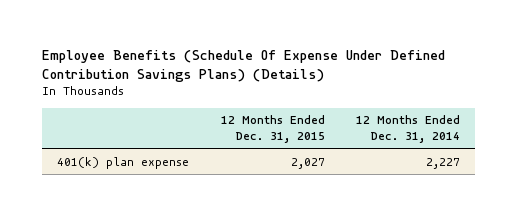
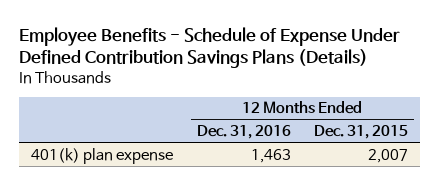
- Employee Benefits (Schedule Of Expense Under Defined Contribution Savings Plans) (Details)
+ Employee Benefits - Schedule of Expense Under Defined Contribution Savings Plans (Details)
- | 12 Months Ended Dec. 31, 2015 | 12 Months Ended Dec. 31, 2014
+ | 12 Months Ended Dec. 31, 2016 | 12 Months Ended Dec. 31, 2015
- 401(k) plan expense | 2,027 | 2,227
+ 401(k) plan expense | 1,463 | 2,007

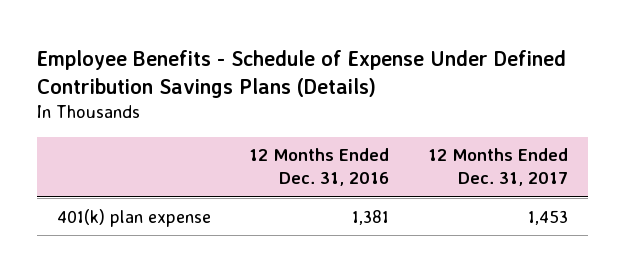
- | 12 Months Ended Dec. 31, 2016 | 12 Months Ended Dec. 31, 2015
+ | 12 Months Ended Dec. 31, 2016 | 12 Months Ended Dec. 31, 2017
- 401(k) plan expense | 1,463 | 2,007
+ 401(k) plan expense | 1,381 | 1,453

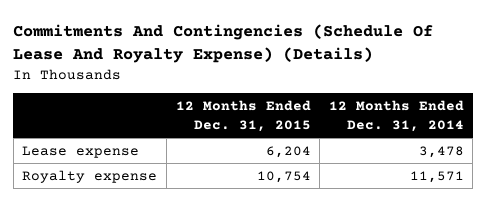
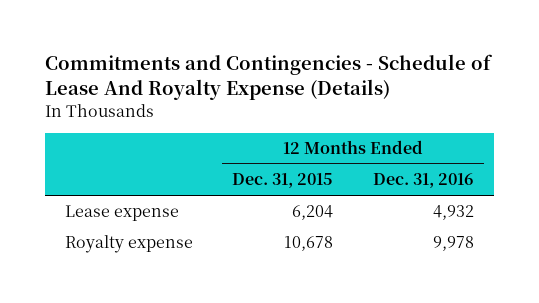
- Commitments And Contingencies (Schedule Of Lease And Royalty Expense) (Details)
+ Commitments and Contingencies - Schedule of Lease And Royalty Expense (Details)
- | 12 Months Ended Dec. 31, 2015 | 12 Months Ended Dec. 31, 2014
+ | 12 Months Ended Dec. 31, 2015 | 12 Months Ended Dec. 31, 2016
- Royalty expense | 10,754 | 11,571
+ Royalty expense | 10,678 | 9,978

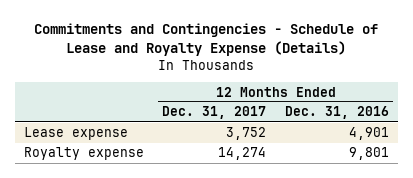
- Commitments and Contingencies - Schedule of Lease And Royalty Expense (Details)
+ Commitments and Contingencies - Schedule of Lease and Royalty Expense (Details)
- | 12 Months Ended Dec. 31, 2015 | 12 Months Ended Dec. 31, 2016
+ | 12 Months Ended Dec. 31, 2017 | 12 Months Ended Dec. 31, 2016
- Lease expense | 6,204 | 4,932
- Royalty expense | 10,678 | 9,978
+ Lease expense | 3,752 | 4,901
+ Royalty expense | 14,274 | 9,801

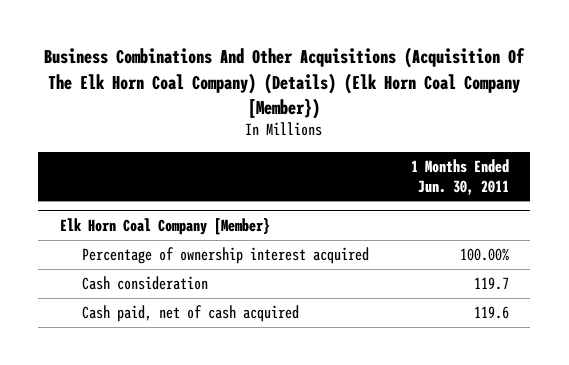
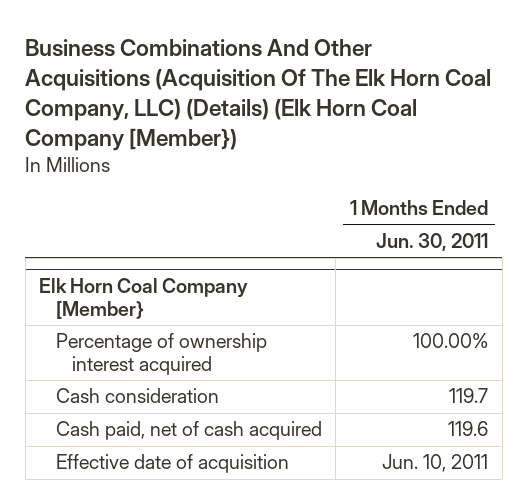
- Business Combinations And Other Acquisitions (Acquisition Of The Elk Horn Coal Company) (Details) (Elk Horn Coal Company [Member})
+ Business Combinations And Other Acquisitions (Acquisition Of The Elk Horn Coal Company, LLC) (Details) (Elk Horn Coal Company [Member})
@ Elk Horn Coal Company [Member}
+ Effective date of acquisition | Jun. 10, 2011

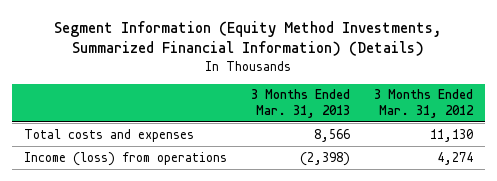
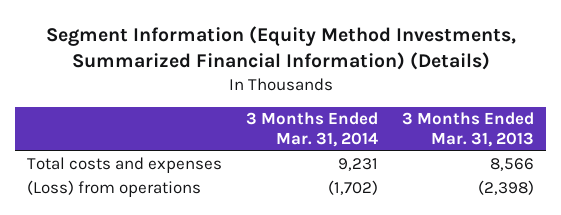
- | 3 Months Ended Mar. 31, 2013 | 3 Months Ended Mar. 31, 2012
+ | 3 Months Ended Mar. 31, 2014 | 3 Months Ended Mar. 31, 2013
- Income (loss) from operations | (2,398) | 4,274
+ (Loss) from operations | (1,702) | (2,398)

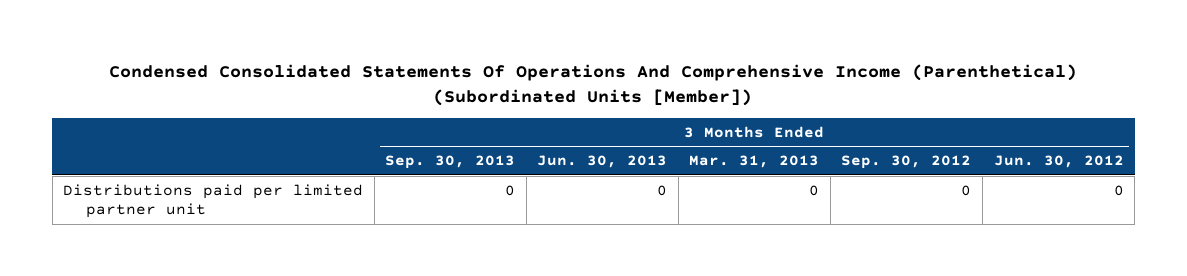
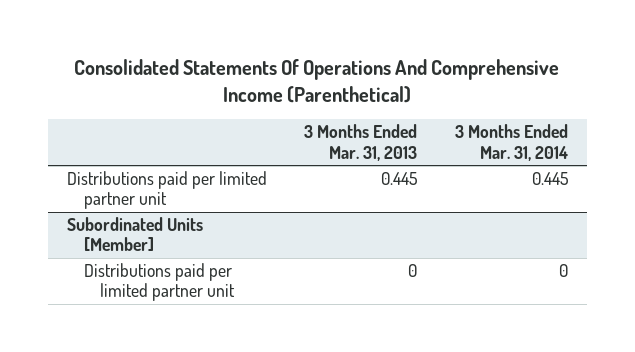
- Condensed Consolidated Statements Of Operations And Comprehensive Income (Parenthetical) (Subordinated Units [Member])
+ Consolidated Statements Of Operations And Comprehensive Income (Parenthetical)
- | 3 Months Ended Sep. 30, 2013 | 3 Months Ended Jun. 30, 2013 | 3 Months Ended Mar. 31, 2013 | 3 Months Ended Sep. 30, 2012 | 3 Months Ended Jun. 30, 2012
+ | 3 Months Ended Mar. 31, 2013 | 3 Months Ended Mar. 31, 2014
+ Distributions paid per limited partner unit | 0.445 | 0.445
+ Subordinated Units [Member]

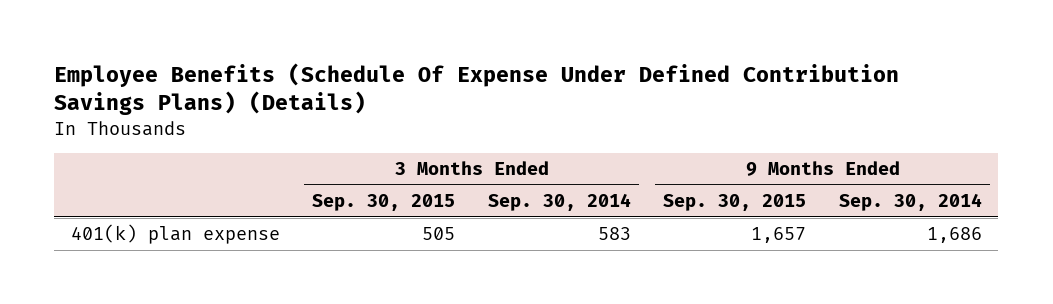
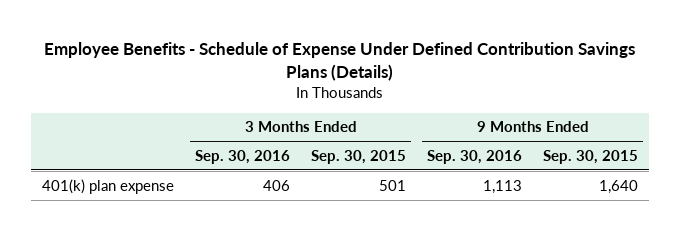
- Employee Benefits (Schedule Of Expense Under Defined Contribution Savings Plans) (Details)
+ Employee Benefits - Schedule of Expense Under Defined Contribution Savings Plans (Details)
- | 3 Months Ended Sep. 30, 2015 | 3 Months Ended Sep. 30, 2014 | 9 Months Ended Sep. 30, 2015 | 9 Months Ended Sep. 30, 2014
+ | 3 Months Ended Sep. 30, 2016 | 3 Months Ended Sep. 30, 2015 | 9 Months Ended Sep. 30, 2016 | 9 Months Ended Sep. 30, 2015
- 401(k) plan expense | 505 | 583 | 1,657 | 1,686
+ 401(k) plan expense | 406 | 501 | 1,113 | 1,640

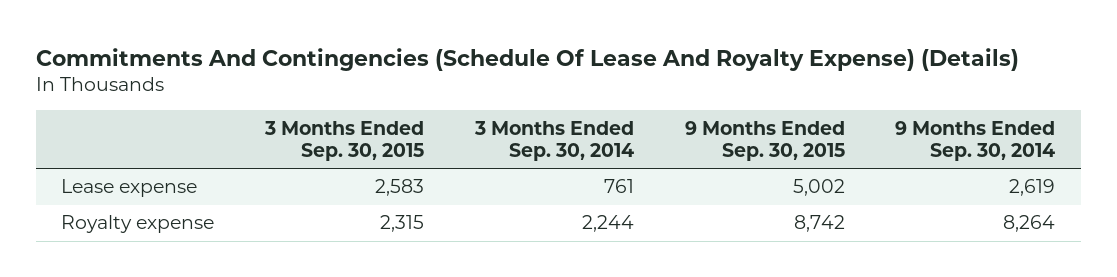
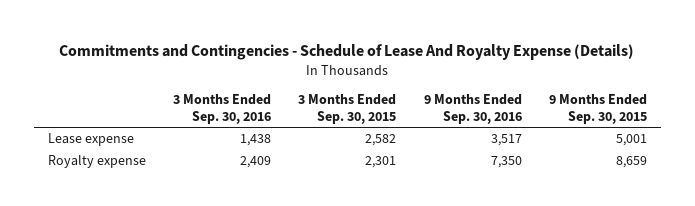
- Commitments And Contingencies (Schedule Of Lease And Royalty Expense) (Details)
+ Commitments and Contingencies - Schedule of Lease And Royalty Expense (Details)
- | 3 Months Ended Sep. 30, 2015 | 3 Months Ended Sep. 30, 2014 | 9 Months Ended Sep. 30, 2015 | 9 Months Ended Sep. 30, 2014
+ | 3 Months Ended Sep. 30, 2016 | 3 Months Ended Sep. 30, 2015 | 9 Months Ended Sep. 30, 2016 | 9 Months Ended Sep. 30, 2015
- Lease expense | 2,583 | 761 | 5,002 | 2,619
- Royalty expense | 2,315 | 2,244 | 8,742 | 8,264
+ Lease expense | 1,438 | 2,582 | 3,517 | 5,001
+ Royalty expense | 2,409 | 2,301 | 7,350 | 8,659

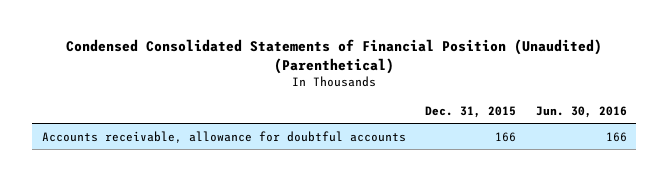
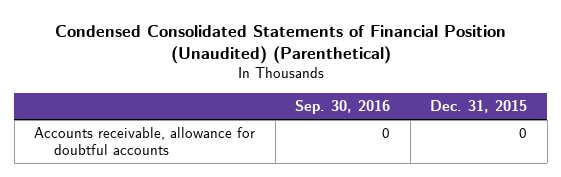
- | Dec. 31, 2015 | Jun. 30, 2016
+ | Sep. 30, 2016 | Dec. 31, 2015
- Accounts receivable, allowance for doubtful accounts | 166 | 166
+ Accounts receivable, allowance for doubtful accounts | 0 | 0

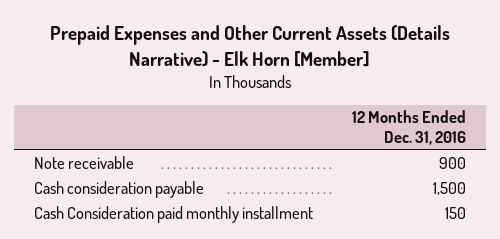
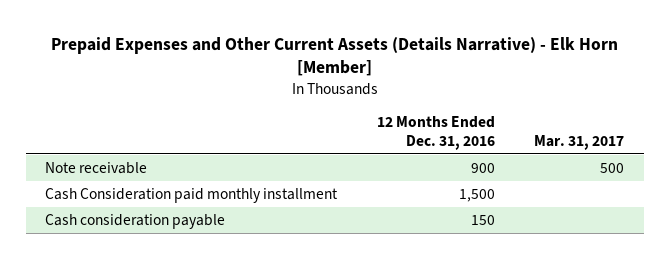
- | 12 Months Ended Dec. 31, 2016
+ | 12 Months Ended Dec. 31, 2016 | Mar. 31, 2017
- Cash consideration payable | 1,500
- Cash Consideration paid monthly installment | 150
+ Cash Consideration paid monthly installment | 1,500 |
+ Cash consideration payable | 150 |

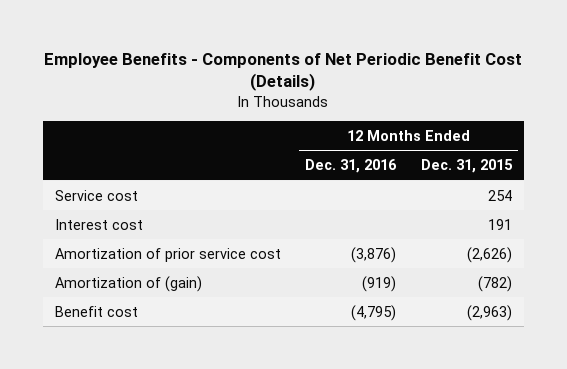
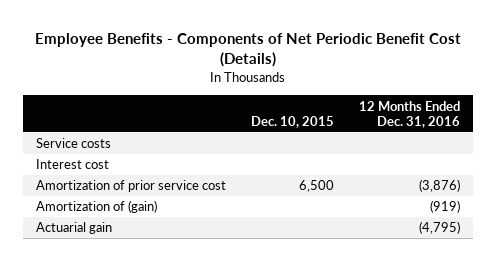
- | 12 Months Ended Dec. 31, 2016 | 12 Months Ended Dec. 31, 2015
+ | Dec. 10, 2015 | 12 Months Ended Dec. 31, 2016
- Service cost | | 254
+ Service costs
- Benefit cost | (4,795) | (2,963)
+ Actuarial gain | | (4,795)

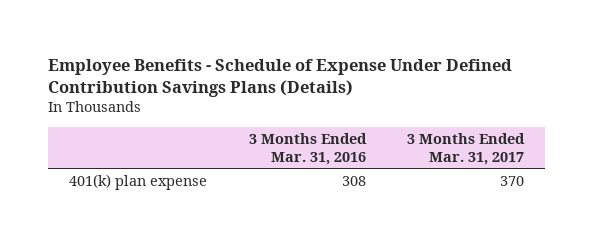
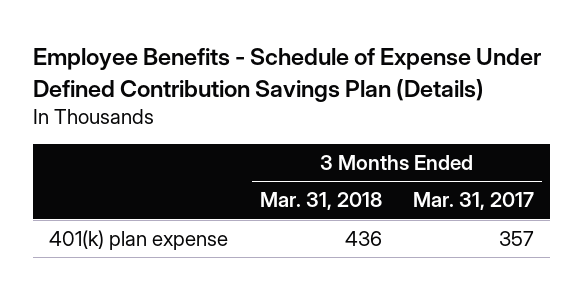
- Employee Benefits - Schedule of Expense Under Defined Contribution Savings Plans (Details)
+ Employee Benefits - Schedule of Expense Under Defined Contribution Savings Plan (Details)
- | 3 Months Ended Mar. 31, 2016 | 3 Months Ended Mar. 31, 2017
+ | 3 Months Ended Mar. 31, 2018 | 3 Months Ended Mar. 31, 2017
- 401(k) plan expense | 308 | 370
+ 401(k) plan expense | 436 | 357

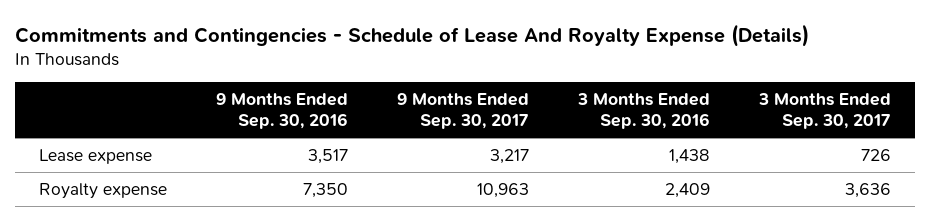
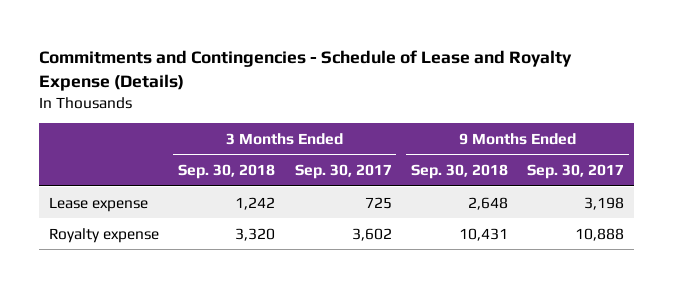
- Commitments and Contingencies - Schedule of Lease And Royalty Expense (Details)
+ Commitments and Contingencies - Schedule of Lease and Royalty Expense (Details)
- | 9 Months Ended Sep. 30, 2016 | 9 Months Ended Sep. 30, 2017 | 3 Months Ended Sep. 30, 2016 | 3 Months Ended Sep. 30, 2017
+ | 3 Months Ended Sep. 30, 2018 | 3 Months Ended Sep. 30, 2017 | 9 Months Ended Sep. 30, 2018 | 9 Months Ended Sep. 30, 2017
- Lease expense | 3,517 | 3,217 | 1,438 | 726
- Royalty expense | 7,350 | 10,963 | 2,409 | 3,636
+ Lease expense | 1,242 | 725 | 2,648 | 3,198
+ Royalty expense | 3,320 | 3,602 | 10,431 | 10,888

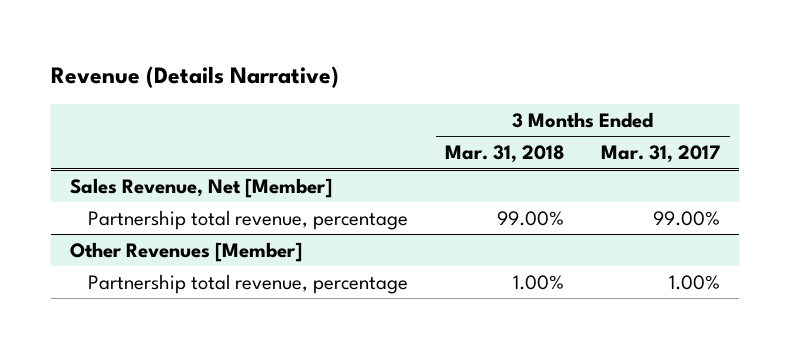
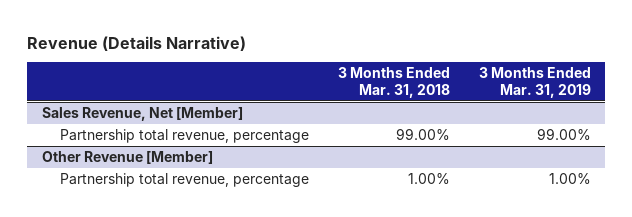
- | 3 Months Ended Mar. 31, 2018 | 3 Months Ended Mar. 31, 2017
+ | 3 Months Ended Mar. 31, 2018 | 3 Months Ended Mar. 31, 2019
- Other Revenues [Member]
+ Other Revenue [Member]

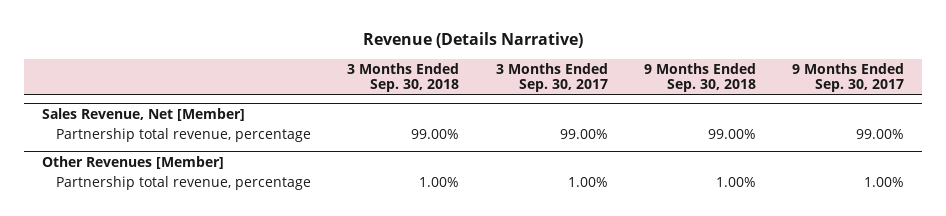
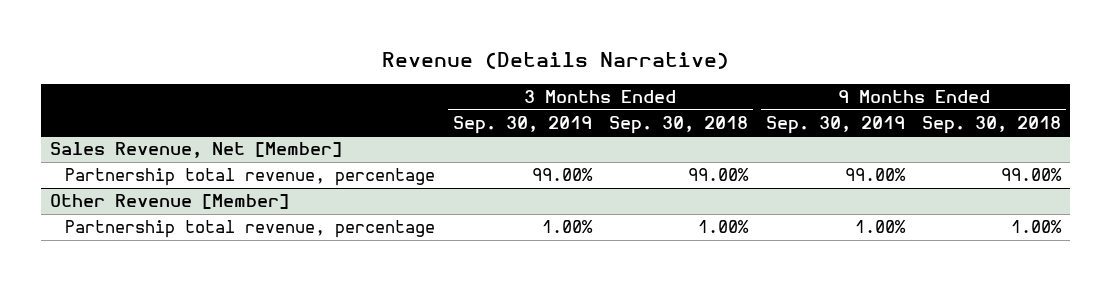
- | 3 Months Ended Sep. 30, 2018 | 3 Months Ended Sep. 30, 2017 | 9 Months Ended Sep. 30, 2018 | 9 Months Ended Sep. 30, 2017
+ | 3 Months Ended Sep. 30, 2019 | 3 Months Ended Sep. 30, 2018 | 9 Months Ended Sep. 30, 2019 | 9 Months Ended Sep. 30, 2018
- Other Revenues [Member]
+ Other Revenue [Member]

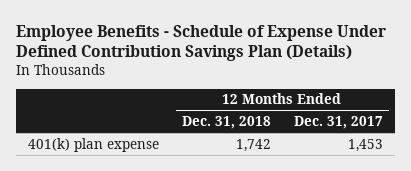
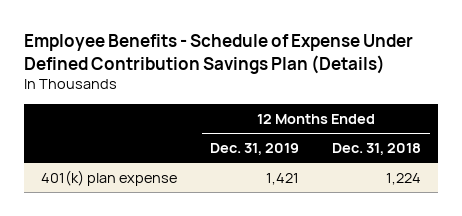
- | 12 Months Ended Dec. 31, 2018 | 12 Months Ended Dec. 31, 2017
+ | 12 Months Ended Dec. 31, 2019 | 12 Months Ended Dec. 31, 2018
- 401(k) plan expense | 1,742 | 1,453
+ 401(k) plan expense | 1,421 | 1,224

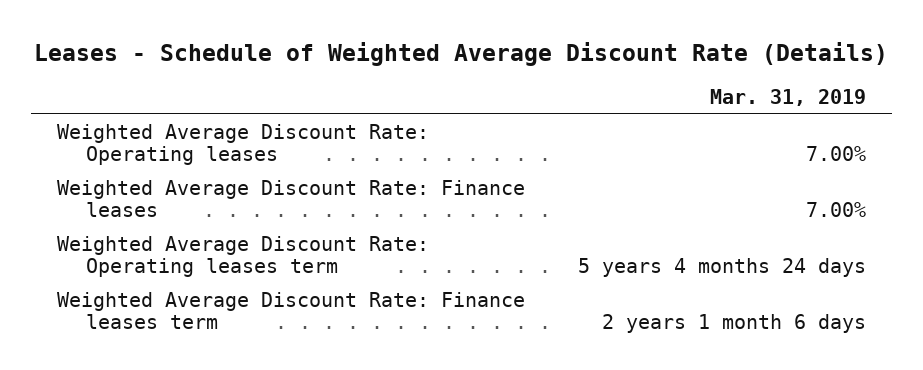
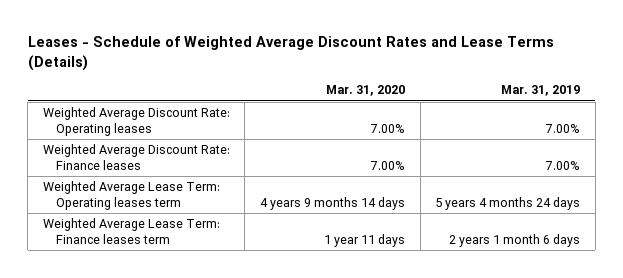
- Leases - Schedule of Weighted Average Discount Rate (Details)
+ Leases - Schedule of Weighted Average Discount Rates and Lease Terms (Details)
- | Mar. 31, 2019
+ | Mar. 31, 2020 | Mar. 31, 2019
- Weighted Average Discount Rate: Operating leases term | 5 years 4 months 24 days
- Weighted Average Discount Rate: Finance leases term | 2 years 1 month 6 days
+ Weighted Average Lease Term: Operating leases term | 4 years 9 months 14 days | 5 years 4 months 24 days
+ Weighted Average Lease Term: Finance leases term | 1 year 11 days | 2 years 1 month 6 days

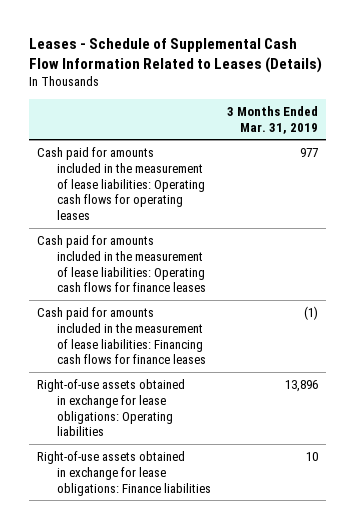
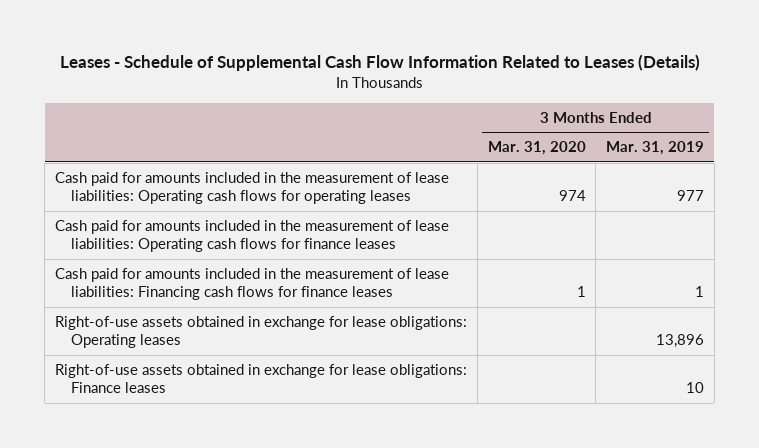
- | 3 Months Ended Mar. 31, 2019
+ | 3 Months Ended Mar. 31, 2020 | 3 Months Ended Mar. 31, 2019
- Cash paid for amounts included in the measurement of lease liabilities: Financing cash flows for finance leases | (1)
- Right-of-use assets obtained in exchange for lease obligations: Operating liabilities | 13,896
- Right-of-use assets obtained in exchange for lease obligations: Finance liabilities | 10
+ Cash paid for amounts included in the measurement of lease liabilities: Financing cash flows for finance leases | 1 | 1
+ Right-of-use assets obtained in exchange for lease obligations: Operating leases | | 13,896
+ Right-of-use assets obtained in exchange for lease obligations: Finance leases | | 10

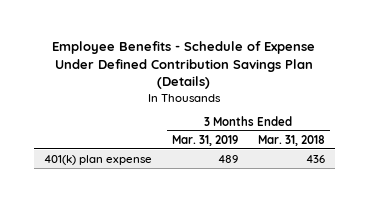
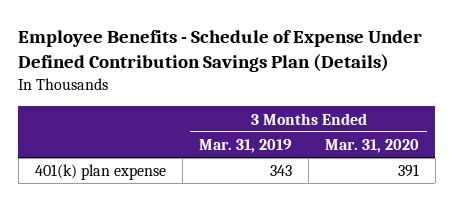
- | 3 Months Ended Mar. 31, 2019 | 3 Months Ended Mar. 31, 2018
+ | 3 Months Ended Mar. 31, 2019 | 3 Months Ended Mar. 31, 2020
- 401(k) plan expense | 489 | 436
+ 401(k) plan expense | 343 | 391

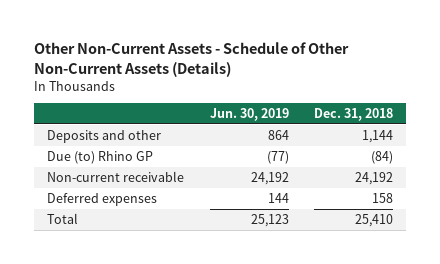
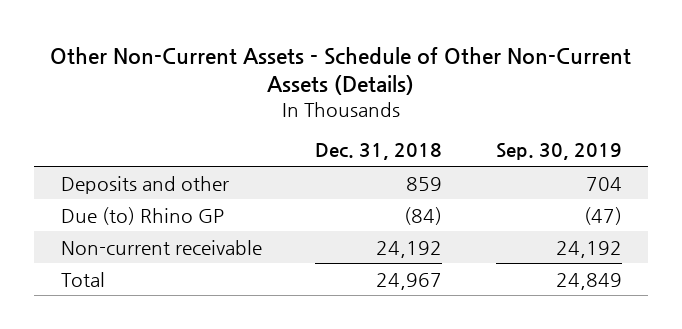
- | Jun. 30, 2019 | Dec. 31, 2018
+ | Dec. 31, 2018 | Sep. 30, 2019
- Deposits and other | 864 | 1,144
+ Deposits and other | 859 | 704
- Deferred expenses | 144 | 158
- Total | 25,123 | 25,410
+ Total | 24,967 | 24,849

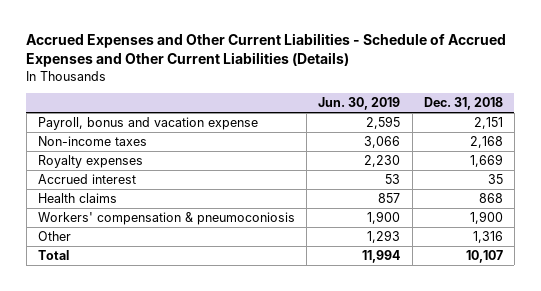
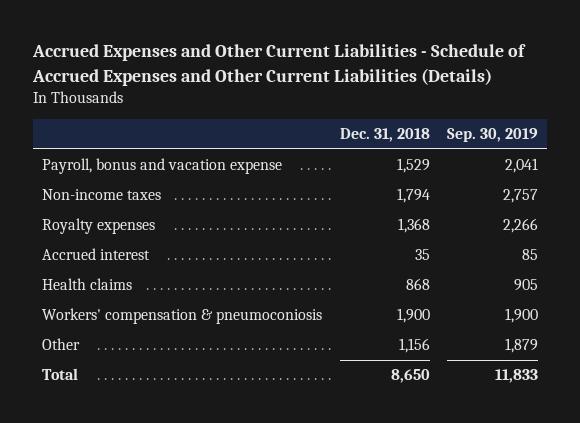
- | Jun. 30, 2019 | Dec. 31, 2018
+ | Dec. 31, 2018 | Sep. 30, 2019
- Payroll, bonus and vacation expense | 2,595 | 2,151
- Non-income taxes | 3,066 | 2,168
- Royalty expenses | 2,230 | 1,669
+ Payroll, bonus and vacation expense | 1,529 | 2,041
+ Non-income taxes | 1,794 | 2,757
+ Royalty expenses | 1,368 | 2,266
- Other | 1,293 | 1,316
- Total | 11,994 | 10,107
+ Other | 1,156 | 1,879
+ Total | 8,650 | 11,833

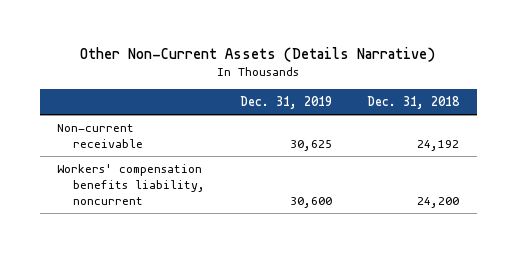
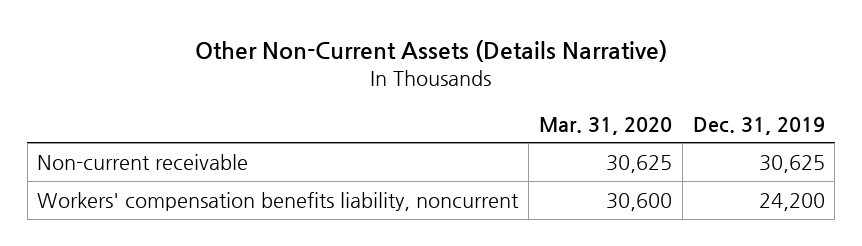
- | Dec. 31, 2019 | Dec. 31, 2018
+ | Mar. 31, 2020 | Dec. 31, 2019
- Workers' compensation benefits liability, noncurrent | 30,600 | 24,200
+ Workers' compensation benefits liability, noncurrent | 30,600 | 24,200

